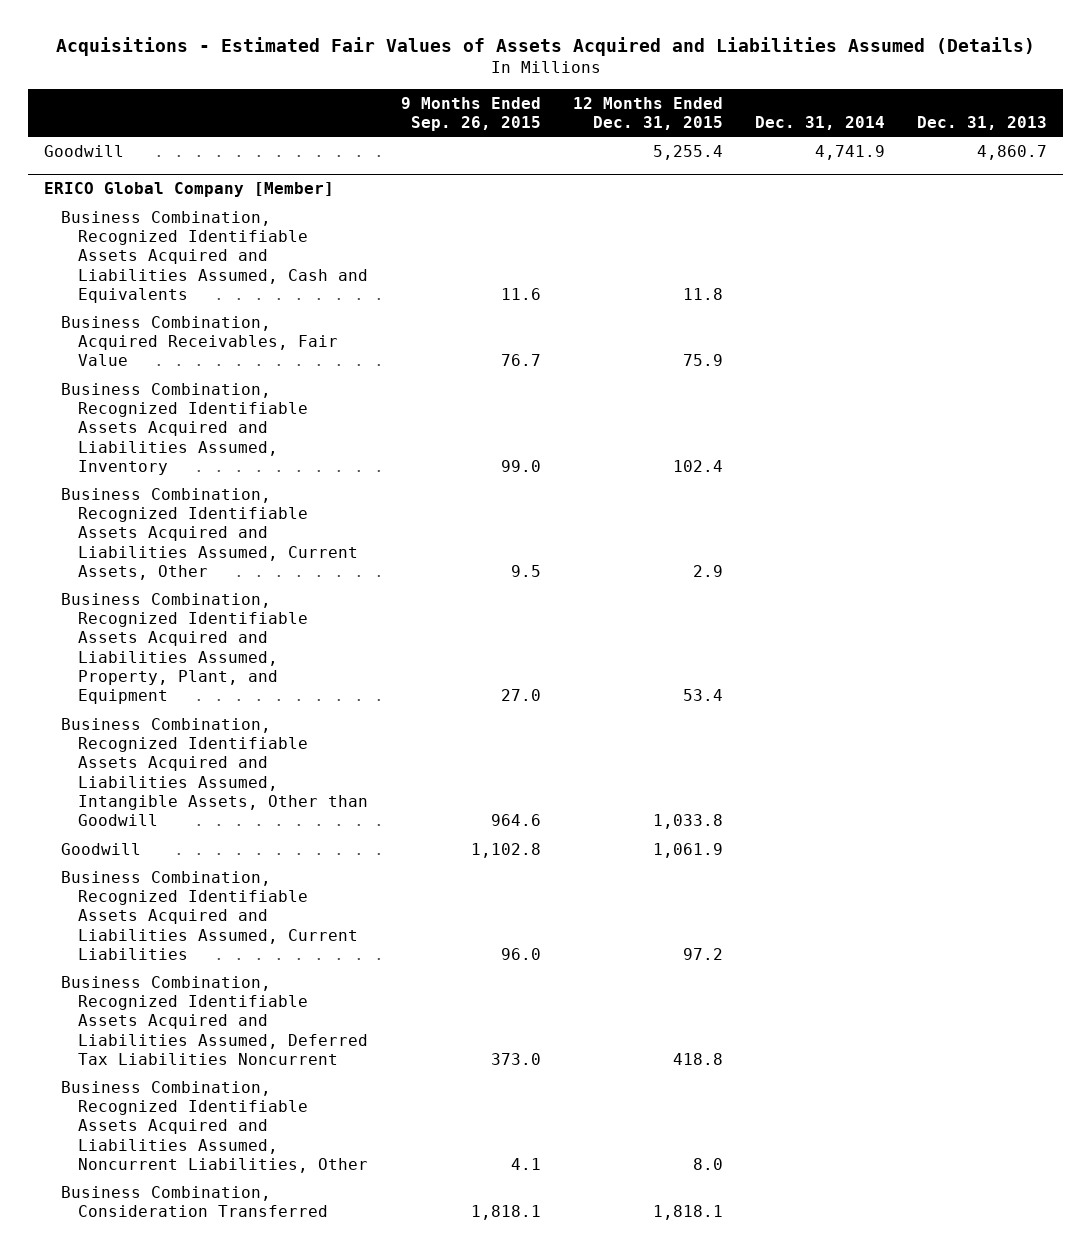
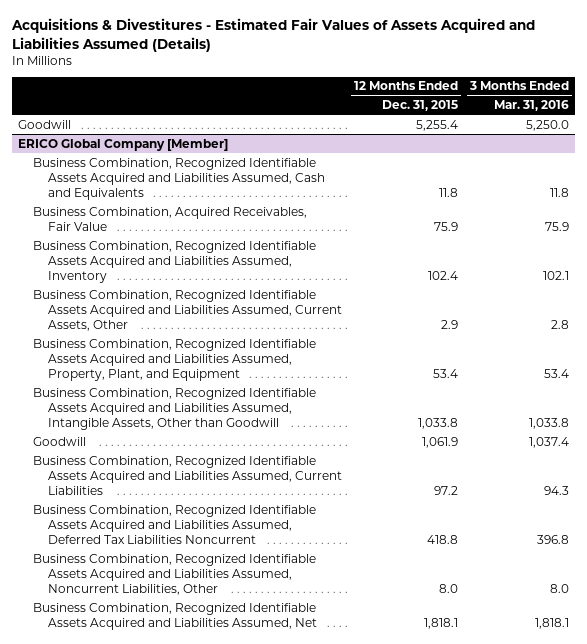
- Acquisitions - Estimated Fair Values of Assets Acquired and Liabilities Assumed (Details)
+ Acquisitions & Divestitures - Estimated Fair Values of Assets Acquired and Liabilities Assumed (Details)
- | 9 Months Ended Sep. 26, 2015 | 12 Months Ended Dec. 31, 2015 | Dec. 31, 2014 | Dec. 31, 2013
+ | 12 Months Ended Dec. 31, 2015 | 3 Months Ended Mar. 31, 2016
@ ERICO Global Company [Member]
- Business Combination, Consideration Transferred | 1,818.1 | 1,818.1 | |
+ Business Combination, Recognized Identifiable Assets Acquired and Liabilities Assumed, Net | 1,818.1 | 1,818.1

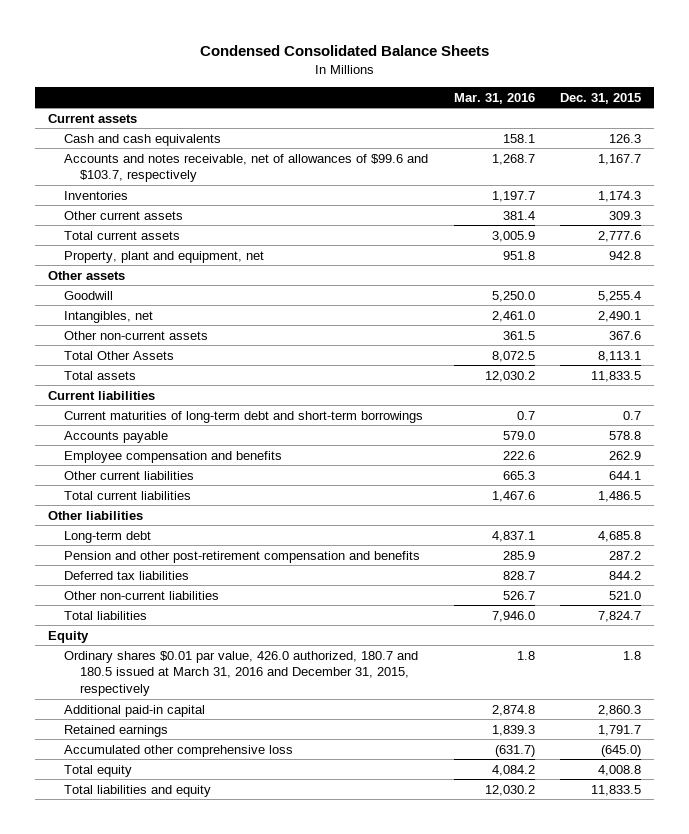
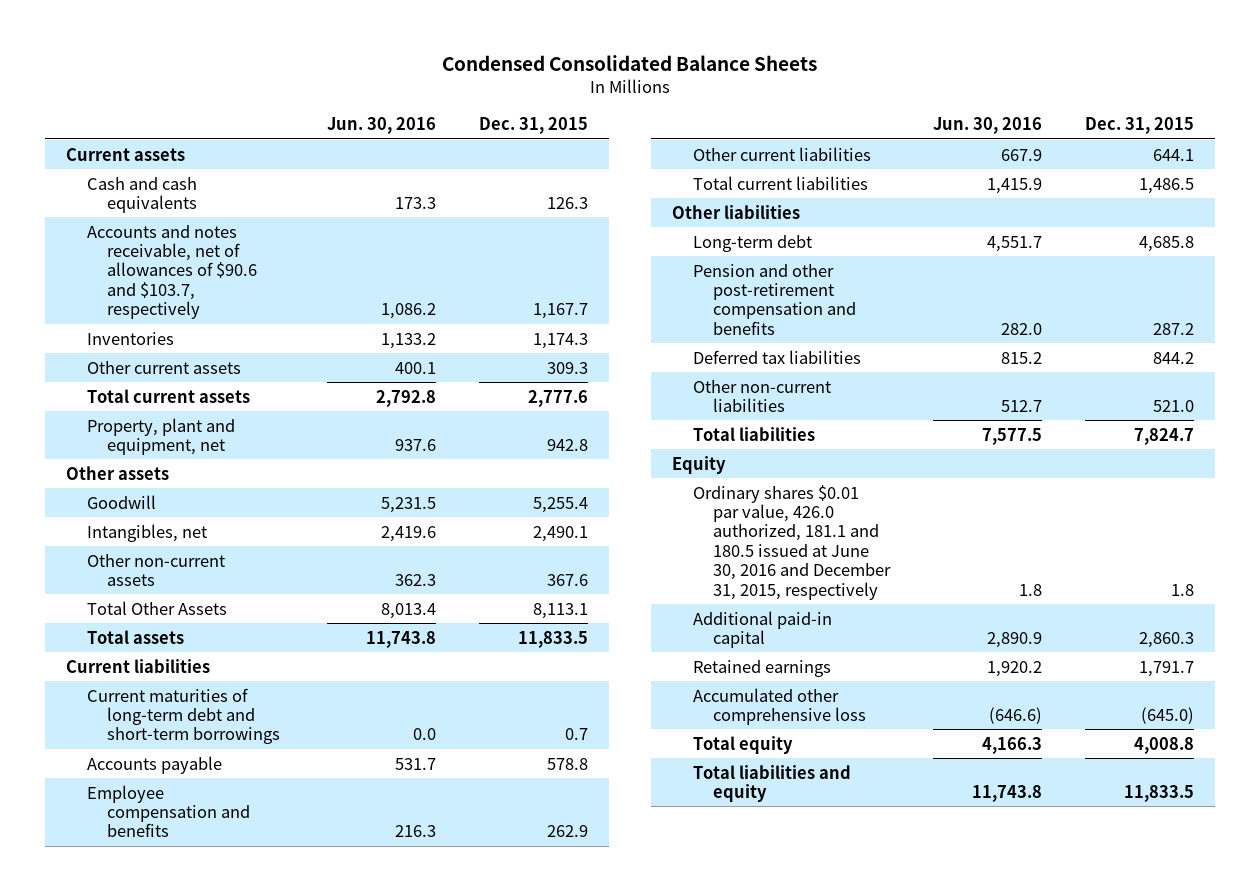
- | Mar. 31, 2016 | Dec. 31, 2015
+ | Jun. 30, 2016 | Dec. 31, 2015
- Accounts and notes receivable, net of allowances of $99.6 and $103.7, respectively | 1,268.7 | 1,167.7
+ Accounts and notes receivable, net of allowances of $90.6 and $103.7, respectively | 1,086.2 | 1,167.7
- Ordinary shares $0.01 par value, 426.0 authorized, 180.7 and 180.5 issued at March 31, 2016 and December 31, 2015, respectively | 1.8 | 1.8
+ Ordinary shares $0.01 par value, 426.0 authorized, 181.1 and 180.5 issued at June 30, 2016 and December 31, 2015, respectively | 1.8 | 1.8

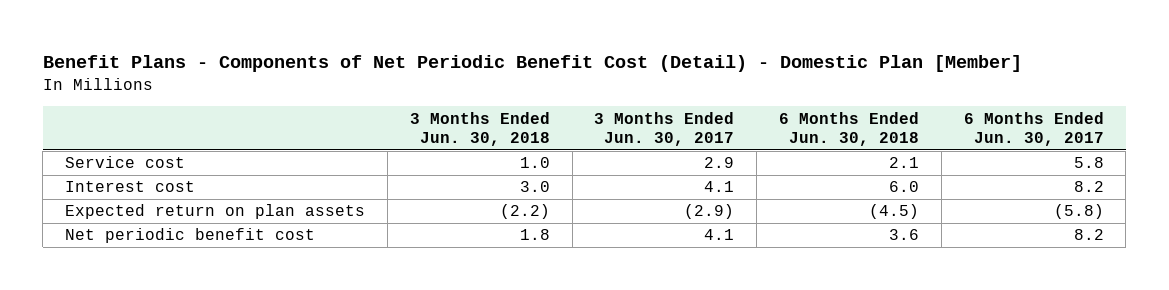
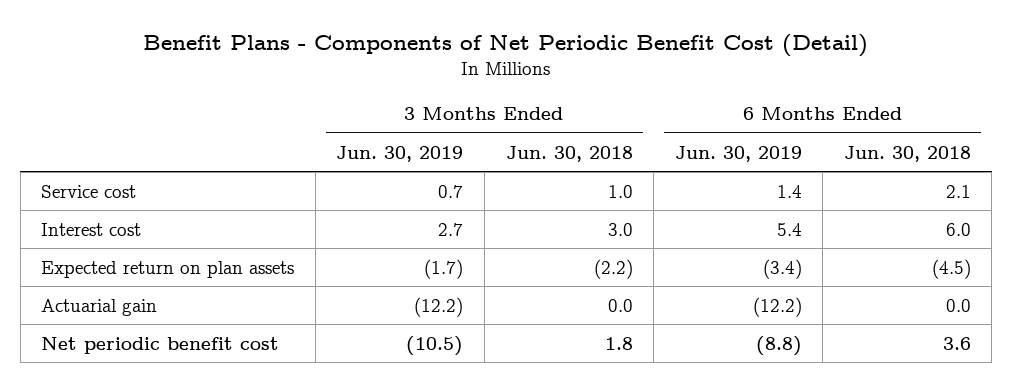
- Benefit Plans - Components of Net Periodic Benefit Cost (Detail) - Domestic Plan [Member]
+ Benefit Plans - Components of Net Periodic Benefit Cost (Detail)
- | 3 Months Ended Jun. 30, 2018 | 3 Months Ended Jun. 30, 2017 | 6 Months Ended Jun. 30, 2018 | 6 Months Ended Jun. 30, 2017
+ | 3 Months Ended Jun. 30, 2019 | 3 Months Ended Jun. 30, 2018 | 6 Months Ended Jun. 30, 2019 | 6 Months Ended Jun. 30, 2018
+ Actuarial gain | (12.2) | 0.0 | (12.2) | 0.0

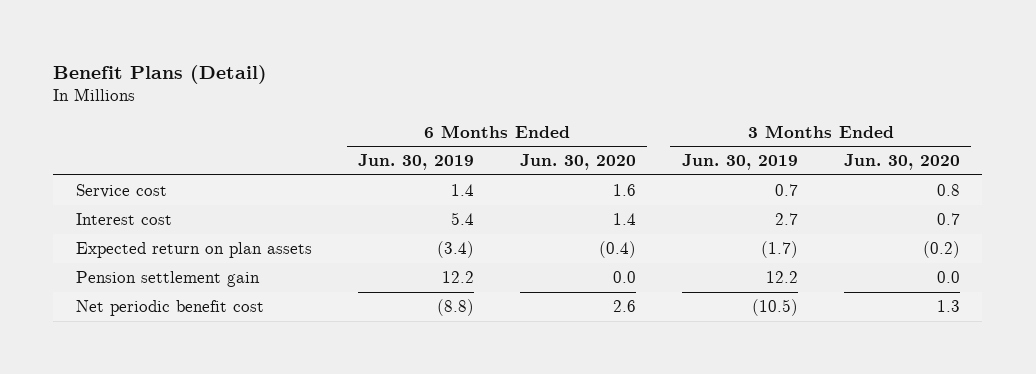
- Benefit Plans - Components of Net Periodic Benefit Cost (Detail)
+ Benefit Plans (Detail)
- | 3 Months Ended Jun. 30, 2019 | 3 Months Ended Jun. 30, 2018 | 6 Months Ended Jun. 30, 2019 | 6 Months Ended Jun. 30, 2018
+ | 6 Months Ended Jun. 30, 2019 | 6 Months Ended Jun. 30, 2020 | 3 Months Ended Jun. 30, 2019 | 3 Months Ended Jun. 30, 2020
- Actuarial gain | (12.2) | 0.0 | (12.2) | 0.0
+ Pension settlement gain | 12.2 | 0.0 | 12.2 | 0.0

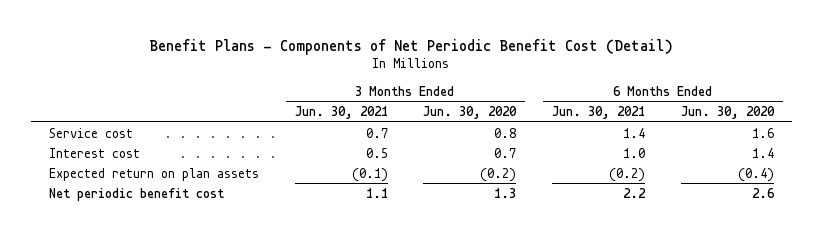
- Benefit Plans (Detail)
+ Benefit Plans - Components of Net Periodic Benefit Cost (Detail)
- | 6 Months Ended Jun. 30, 2019 | 6 Months Ended Jun. 30, 2020 | 3 Months Ended Jun. 30, 2019 | 3 Months Ended Jun. 30, 2020
+ | 3 Months Ended Jun. 30, 2021 | 3 Months Ended Jun. 30, 2020 | 6 Months Ended Jun. 30, 2021 | 6 Months Ended Jun. 30, 2020
- Pension settlement gain | 12.2 | 0.0 | 12.2 | 0.0

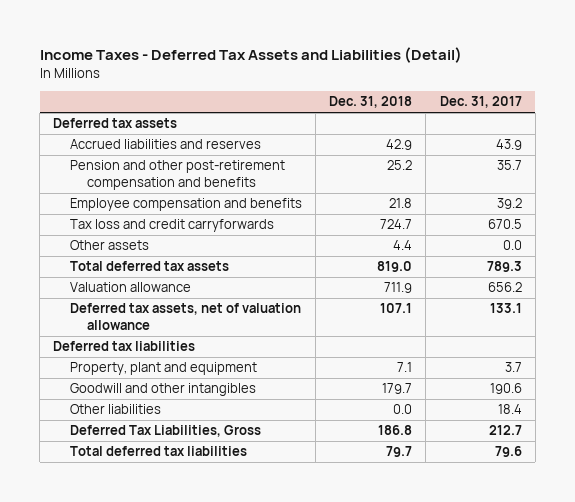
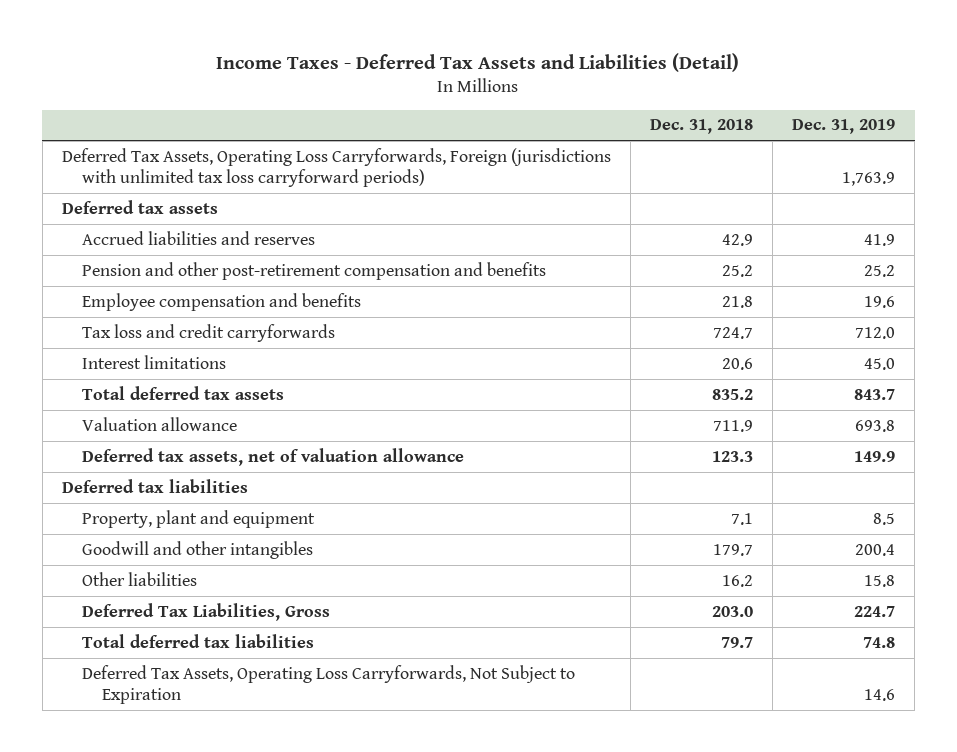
- | Dec. 31, 2018 | Dec. 31, 2017
+ | Dec. 31, 2018 | Dec. 31, 2019
+ Deferred Tax Assets, Operating Loss Carryforwards, Foreign (jurisdictions with unlimited tax loss carryforward periods) | | 1,763.9
- Other assets | 4.4 | 0.0
- Total deferred tax assets | 819.0 | 789.3
+ Interest limitations | 20.6 | 45.0
+ Total deferred tax assets | 835.2 | 843.7
- Deferred tax assets, net of valuation allowance | 107.1 | 133.1
+ Deferred tax assets, net of valuation allowance | 123.3 | 149.9
- Other liabilities | 0.0 | 18.4
- Deferred Tax Liabilities, Gross | 186.8 | 212.7
+ Other liabilities | 16.2 | 15.8
+ Deferred Tax Liabilities, Gross | 203.0 | 224.7
+ Deferred Tax Assets, Operating Loss Carryforwards, Not Subject to Expiration | | 14.6

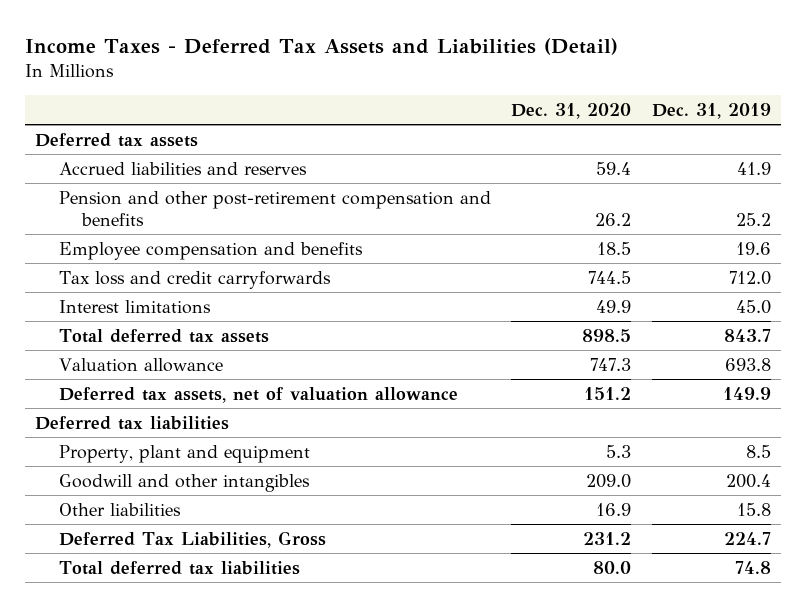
- | Dec. 31, 2018 | Dec. 31, 2019
+ | Dec. 31, 2020 | Dec. 31, 2019
- Deferred Tax Assets, Operating Loss Carryforwards, Foreign (jurisdictions with unlimited tax loss carryforward periods) | | 1,763.9
- Deferred Tax Assets, Operating Loss Carryforwards, Not Subject to Expiration | | 14.6

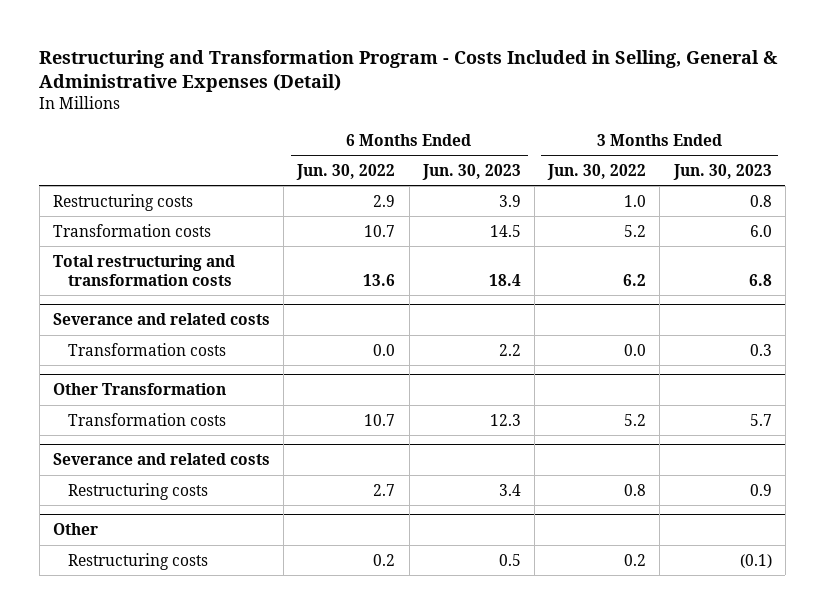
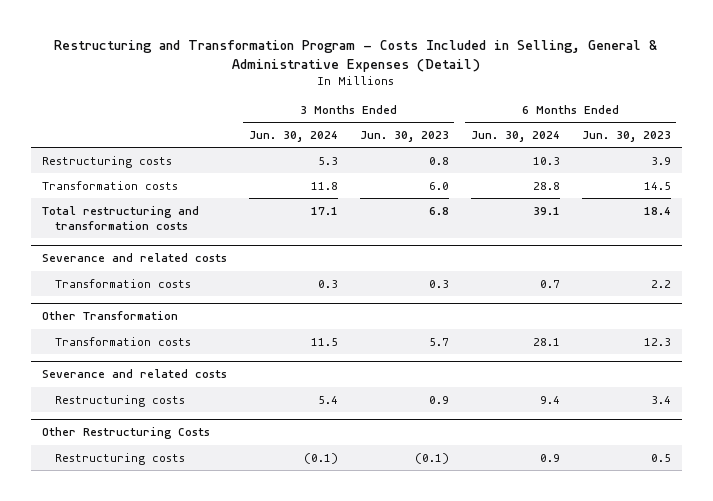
- | 6 Months Ended Jun. 30, 2022 | 6 Months Ended Jun. 30, 2023 | 3 Months Ended Jun. 30, 2022 | 3 Months Ended Jun. 30, 2023
+ | 3 Months Ended Jun. 30, 2024 | 3 Months Ended Jun. 30, 2023 | 6 Months Ended Jun. 30, 2024 | 6 Months Ended Jun. 30, 2023
- Other
+ Other Restructuring Costs

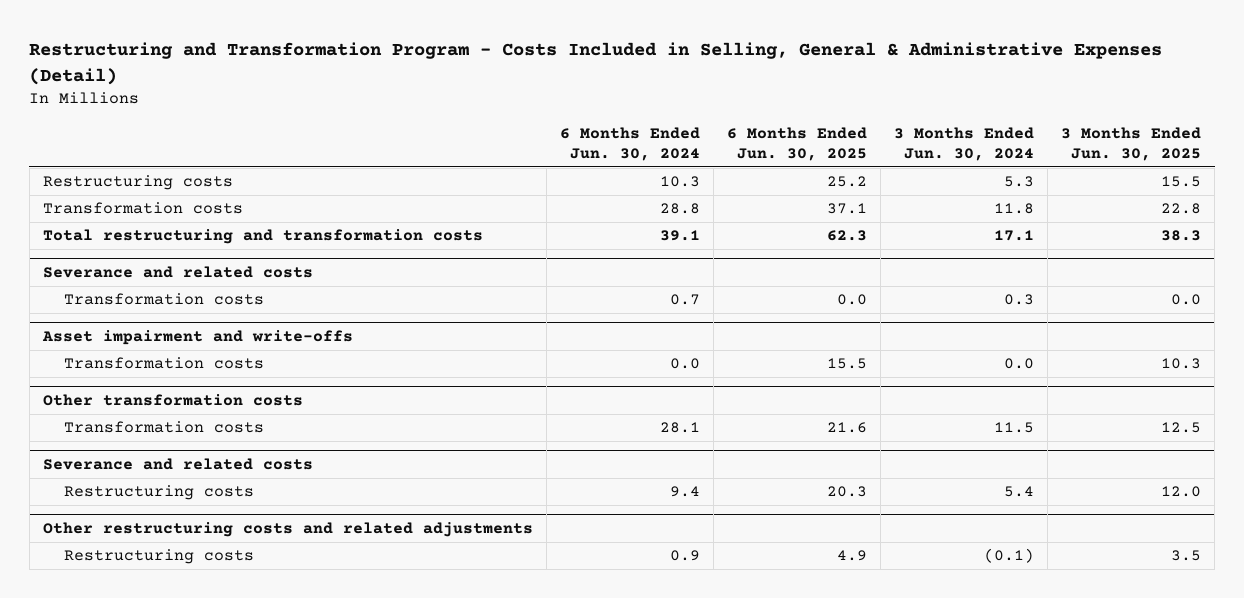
- | 3 Months Ended Jun. 30, 2024 | 3 Months Ended Jun. 30, 2023 | 6 Months Ended Jun. 30, 2024 | 6 Months Ended Jun. 30, 2023
+ | 6 Months Ended Jun. 30, 2024 | 6 Months Ended Jun. 30, 2025 | 3 Months Ended Jun. 30, 2024 | 3 Months Ended Jun. 30, 2025
- Other Transformation
+ Asset impairment and write-offs
+ Transformation costs | 0.0 | 15.5 | 0.0 | 10.3
+ Other transformation costs
- Other Restructuring Costs
+ Other restructuring costs and related adjustments

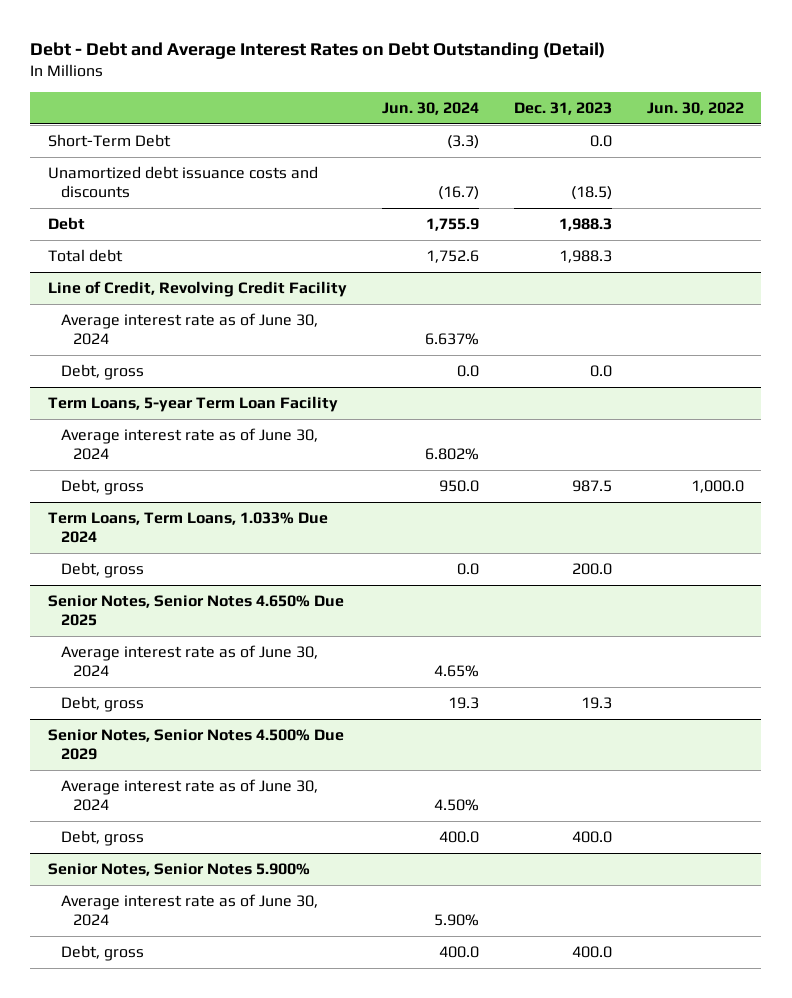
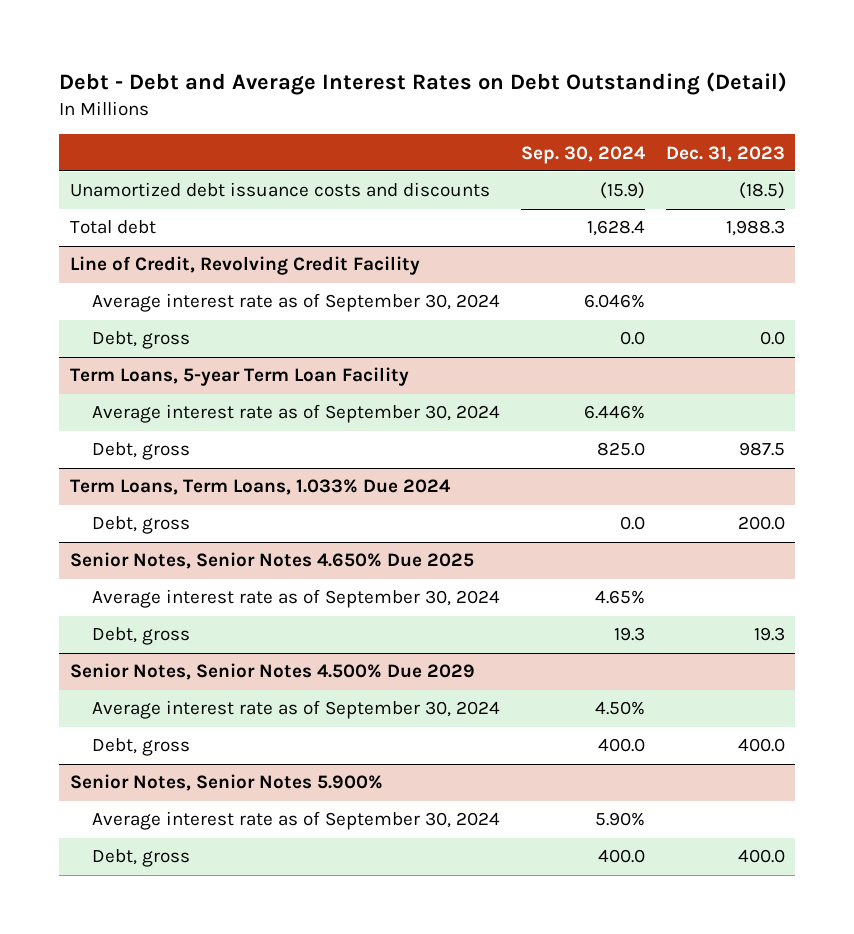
- | Jun. 30, 2024 | Dec. 31, 2023 | Jun. 30, 2022
+ | Sep. 30, 2024 | Dec. 31, 2023
- Short-Term Debt | (3.3) | 0.0 |
- Debt | 1,755.9 | 1,988.3 |
@ Line of Credit, Revolving Credit Facility
- Average interest rate as of June 30, 2024 | 6.637% | |
+ Average interest rate as of September 30, 2024 | 6.046% |
@ Term Loans, 5-year Term Loan Facility
- Average interest rate as of June 30, 2024 | 6.802% | |
+ Average interest rate as of September 30, 2024 | 6.446% |
@ Senior Notes, Senior Notes 4.650% Due 2025
- Average interest rate as of June 30, 2024 | 4.65% | |
+ Average interest rate as of September 30, 2024 | 4.65% |
@ Senior Notes, Senior Notes 4.500% Due 2029
- Average interest rate as of June 30, 2024 | 4.50% | |
+ Average interest rate as of September 30, 2024 | 4.50% |
@ Senior Notes, Senior Notes 5.900%
- Average interest rate as of June 30, 2024 | 5.90% | |
+ Average interest rate as of September 30, 2024 | 5.90% |

